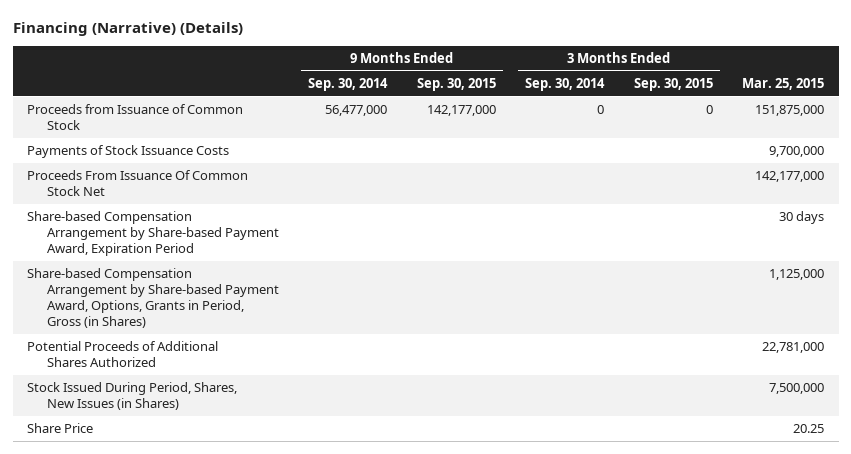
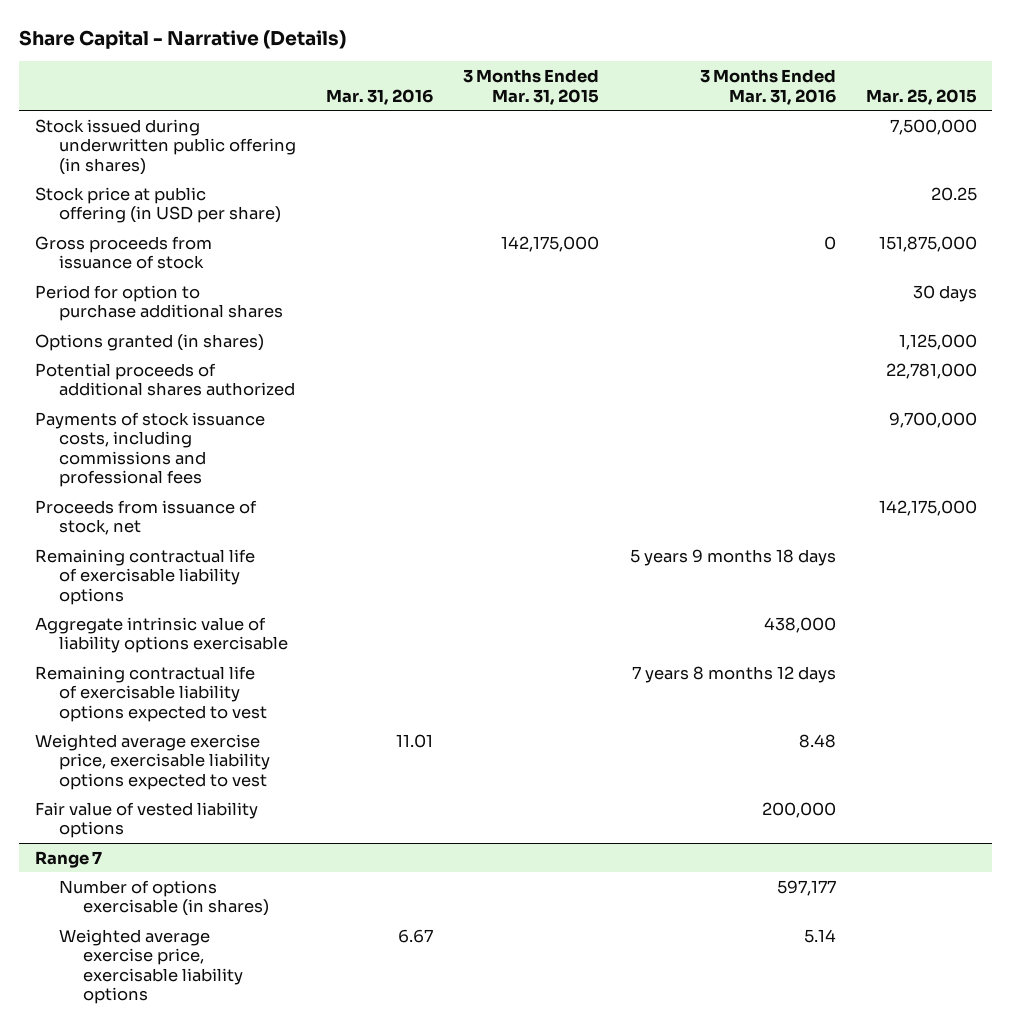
- Financing (Narrative) (Details)
+ Share Capital - Narrative (Details)
- | 9 Months Ended Sep. 30, 2014 | 9 Months Ended Sep. 30, 2015 | 3 Months Ended Sep. 30, 2014 | 3 Months Ended Sep. 30, 2015 | Mar. 25, 2015
+ | Mar. 31, 2016 | 3 Months Ended Mar. 31, 2015 | 3 Months Ended Mar. 31, 2016 | Mar. 25, 2015
- Proceeds from Issuance of Common Stock | 56,477,000 | 142,177,000 | 0 | 0 | 151,875,000
- Payments of Stock Issuance Costs | | | | | 9,700,000
- Proceeds From Issuance Of Common Stock Net | | | | | 142,177,000
- Share-based Compensation Arrangement by Share-based Payment Award, Expiration Period | | | | | 30 days
- Share-based Compensation Arrangement by Share-based Payment Award, Options, Grants in Period, Gross (in Shares) | | | | | 1,125,000
- Potential Proceeds of Additional Shares Authorized | | | | | 22,781,000
- Stock Issued During Period, Shares, New Issues (in Shares) | | | | | 7,500,000
- Share Price | | | | | 20.25
+ Stock issued during underwritten public offering (in shares) | | | | 7,500,000
+ Stock price at public offering (in USD per share) | | | | 20.25
+ Gross proceeds from issuance of stock | | 142,175,000 | 0 | 151,875,000
+ Period for option to purchase additional shares | | | | 30 days
+ Options granted (in shares) | | | | 1,125,000
+ Potential proceeds of additional shares authorized | | | | 22,781,000
+ Payments of stock issuance costs, including commissions and professional fees | | | | 9,700,000
+ Proceeds from issuance of stock, net | | | | 142,175,000
+ Remaining contractual life of exercisable liability options | | | 5 years 9 months 18 days |
+ Aggregate intrinsic value of liability options exercisable | | | 438,000 |
+ Remaining contractual life of exercisable liability options expected to vest | | | 7 years 8 months 12 days |
+ Weighted average exercise price, exercisable liability options expected to vest | 11.01 | | 8.48 |
+ Fair value of vested liability options | | | 200,000 |
+ Range 7
+ Number of options exercisable (in shares) | | | 597,177 |
+ Weighted average exercise price, exercisable liability options | 6.67 | | 5.14 |

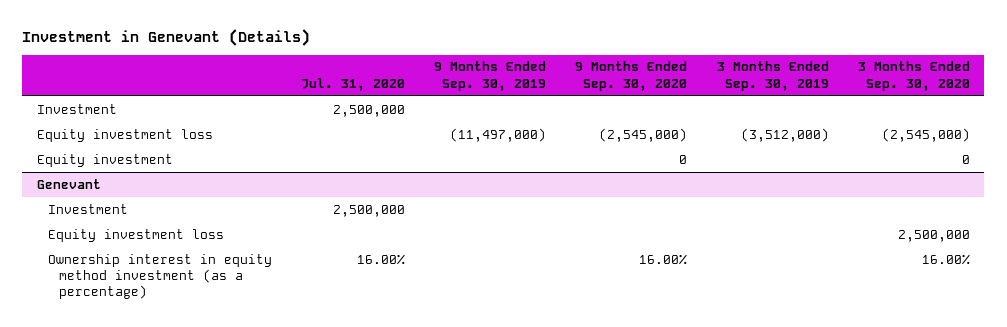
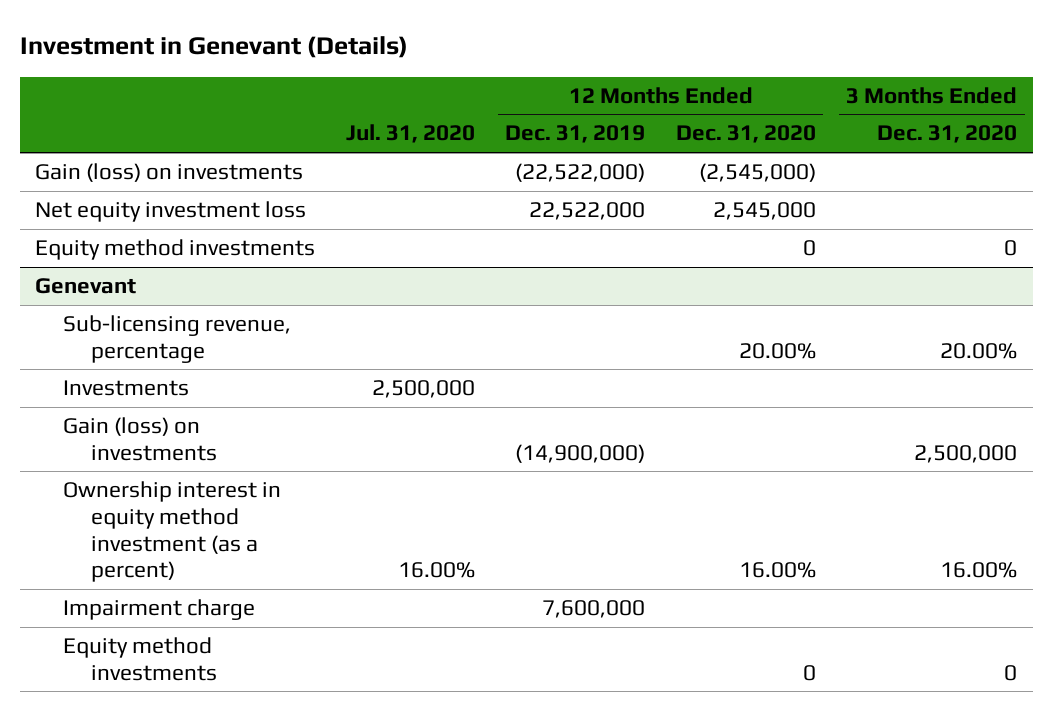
- | Jul. 31, 2020 | 9 Months Ended Sep. 30, 2019 | 9 Months Ended Sep. 30, 2020 | 3 Months Ended Sep. 30, 2019 | 3 Months Ended Sep. 30, 2020
+ | Jul. 31, 2020 | 12 Months Ended Dec. 31, 2019 | 12 Months Ended Dec. 31, 2020 | 3 Months Ended Dec. 31, 2020
- Investment | 2,500,000 | | | |
- Equity investment loss | | (11,497,000) | (2,545,000) | (3,512,000) | (2,545,000)
- Equity investment | | | 0 | | 0
+ Gain (loss) on investments | | (22,522,000) | (2,545,000) |
+ Net equity investment loss | | 22,522,000 | 2,545,000 |
+ Equity method investments | | | 0 | 0
@ Genevant
- Investment | 2,500,000 | | | |
- Equity investment loss | | | | | 2,500,000
- Ownership interest in equity method investment (as a percentage) | 16.00% | | 16.00% | | 16.00%
+ Sub-licensing revenue, percentage | | | 20.00% | 20.00%
+ Investments | 2,500,000 | | |
+ Gain (loss) on investments | | (14,900,000) | | 2,500,000
+ Ownership interest in equity method investment (as a percent) | 16.00% | | 16.00% | 16.00%
+ Impairment charge | | 7,600,000 | |
+ Equity method investments | | | 0 | 0

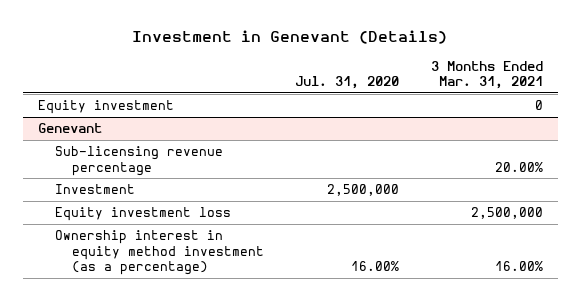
- | Jul. 31, 2020 | 12 Months Ended Dec. 31, 2019 | 12 Months Ended Dec. 31, 2020 | 3 Months Ended Dec. 31, 2020
+ | Jul. 31, 2020 | 3 Months Ended Mar. 31, 2021
- Gain (loss) on investments | | (22,522,000) | (2,545,000) |
- Net equity investment loss | | 22,522,000 | 2,545,000 |
- Equity method investments | | | 0 | 0
+ Equity investment | | 0
@ Genevant
- Sub-licensing revenue, percentage | | | 20.00% | 20.00%
- Investments | 2,500,000 | | |
- Gain (loss) on investments | | (14,900,000) | | 2,500,000
- Ownership interest in equity method investment (as a percent) | 16.00% | | 16.00% | 16.00%
- Impairment charge | | 7,600,000 | |
- Equity method investments | | | 0 | 0
+ Sub-licensing revenue percentage | | 20.00%
+ Investment | 2,500,000 |
+ Equity investment loss | | 2,500,000
+ Ownership interest in equity method investment (as a percentage) | 16.00% | 16.00%

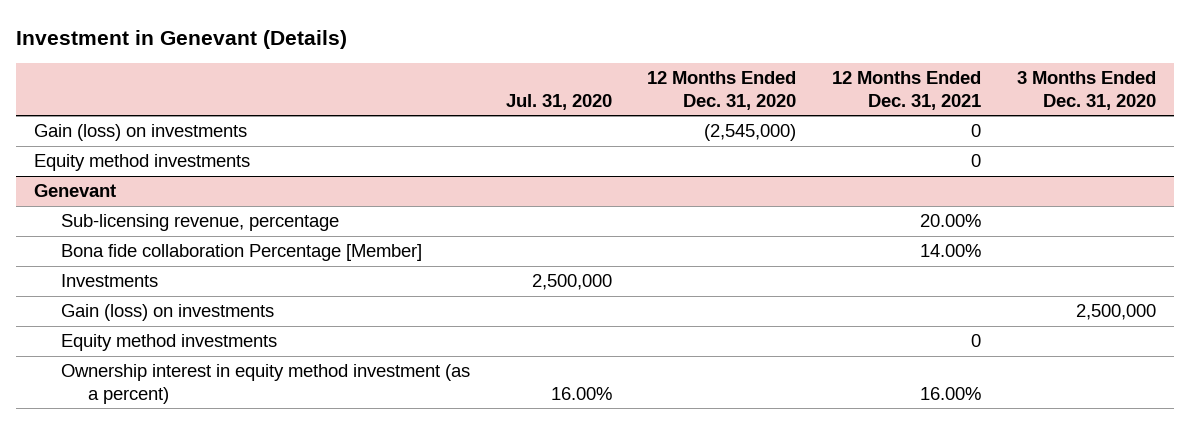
- | Jul. 31, 2020 | 3 Months Ended Mar. 31, 2021
+ | Jul. 31, 2020 | 12 Months Ended Dec. 31, 2020 | 12 Months Ended Dec. 31, 2021 | 3 Months Ended Dec. 31, 2020
- Equity investment | | 0
+ Gain (loss) on investments | | (2,545,000) | 0 |
+ Equity method investments | | | 0 |
@ Genevant
- Sub-licensing revenue percentage | | 20.00%
- Investment | 2,500,000 |
- Equity investment loss | | 2,500,000
- Ownership interest in equity method investment (as a percentage) | 16.00% | 16.00%
+ Sub-licensing revenue, percentage | | | 20.00% |
+ Bona fide collaboration Percentage [Member] | | | 14.00% |
+ Investments | 2,500,000 | | |
+ Gain (loss) on investments | | | | 2,500,000
+ Equity method investments | | | 0 |
+ Ownership interest in equity method investment (as a percent) | 16.00% | | 16.00% |

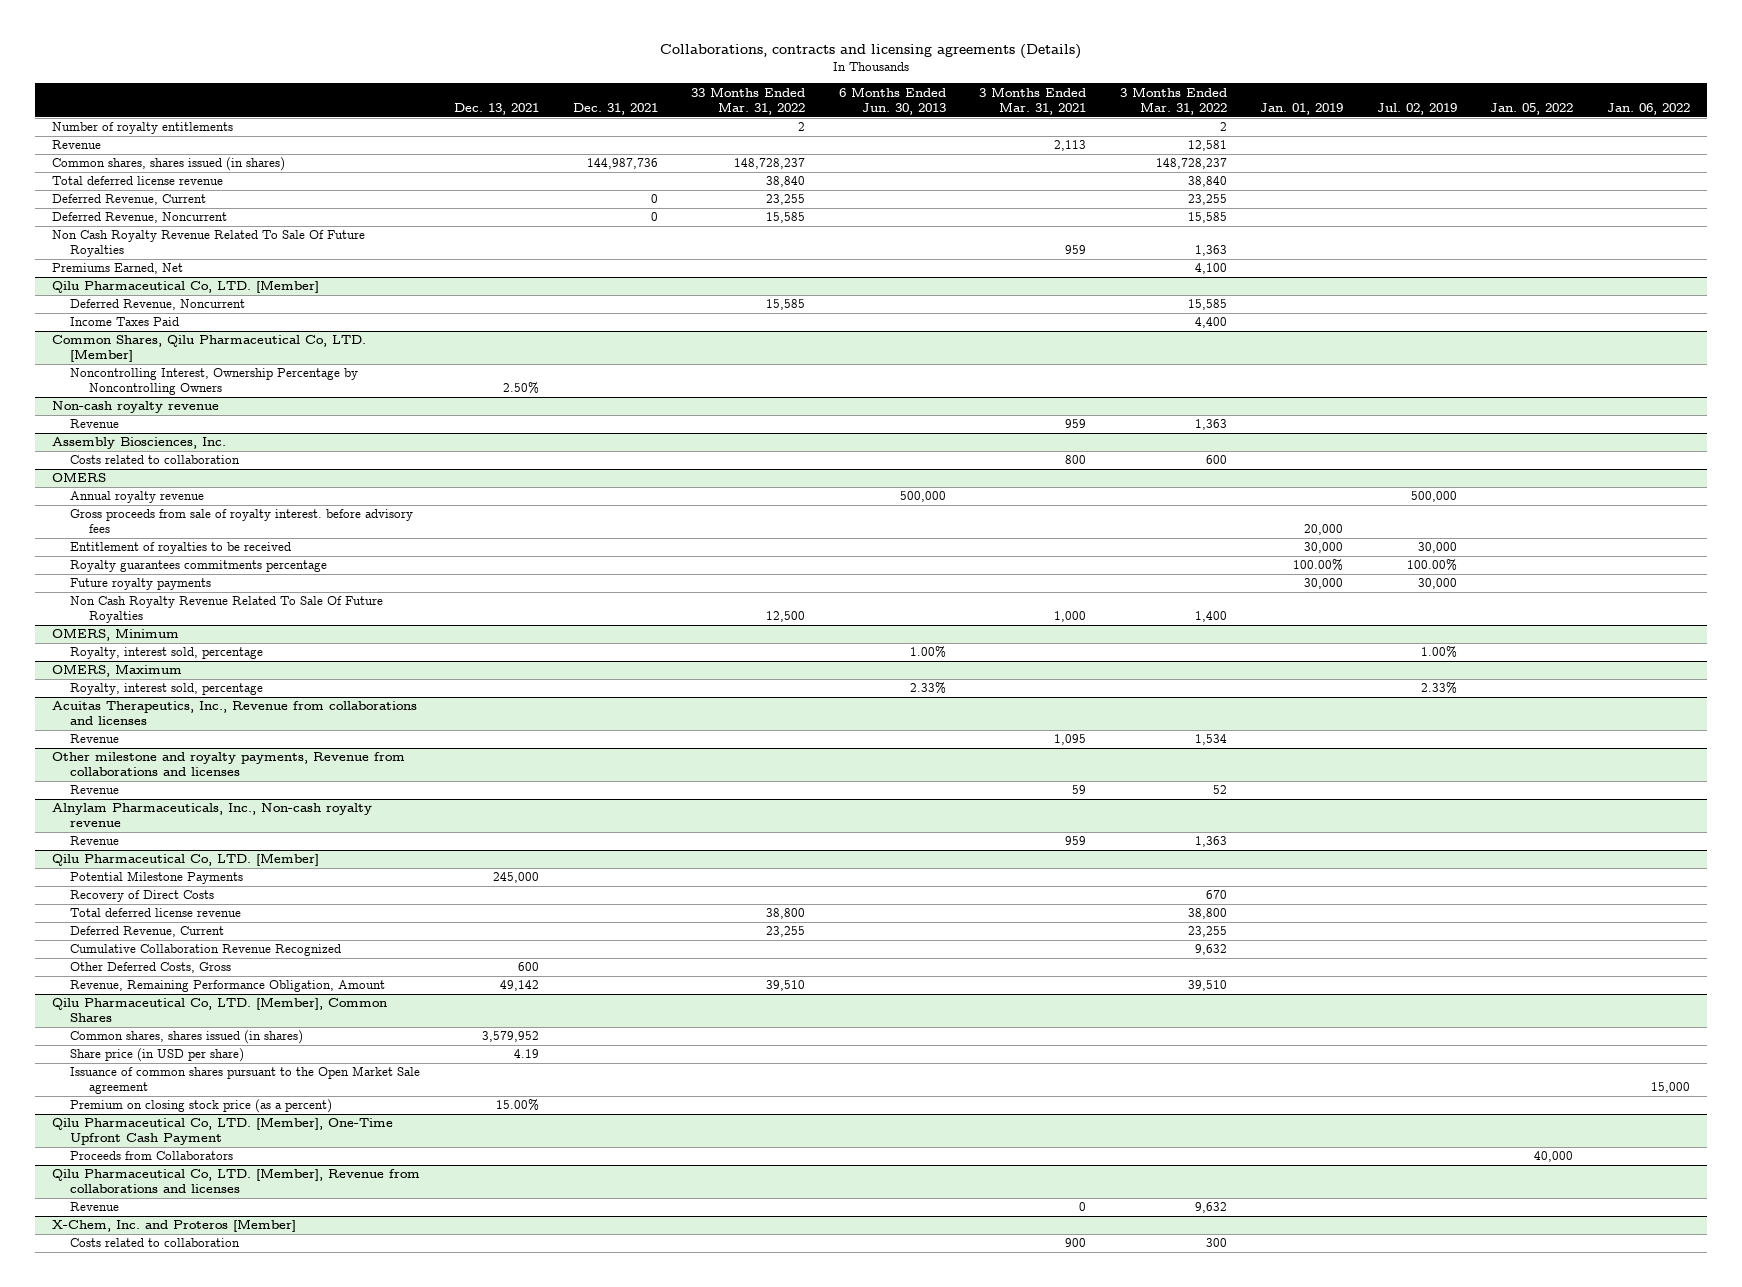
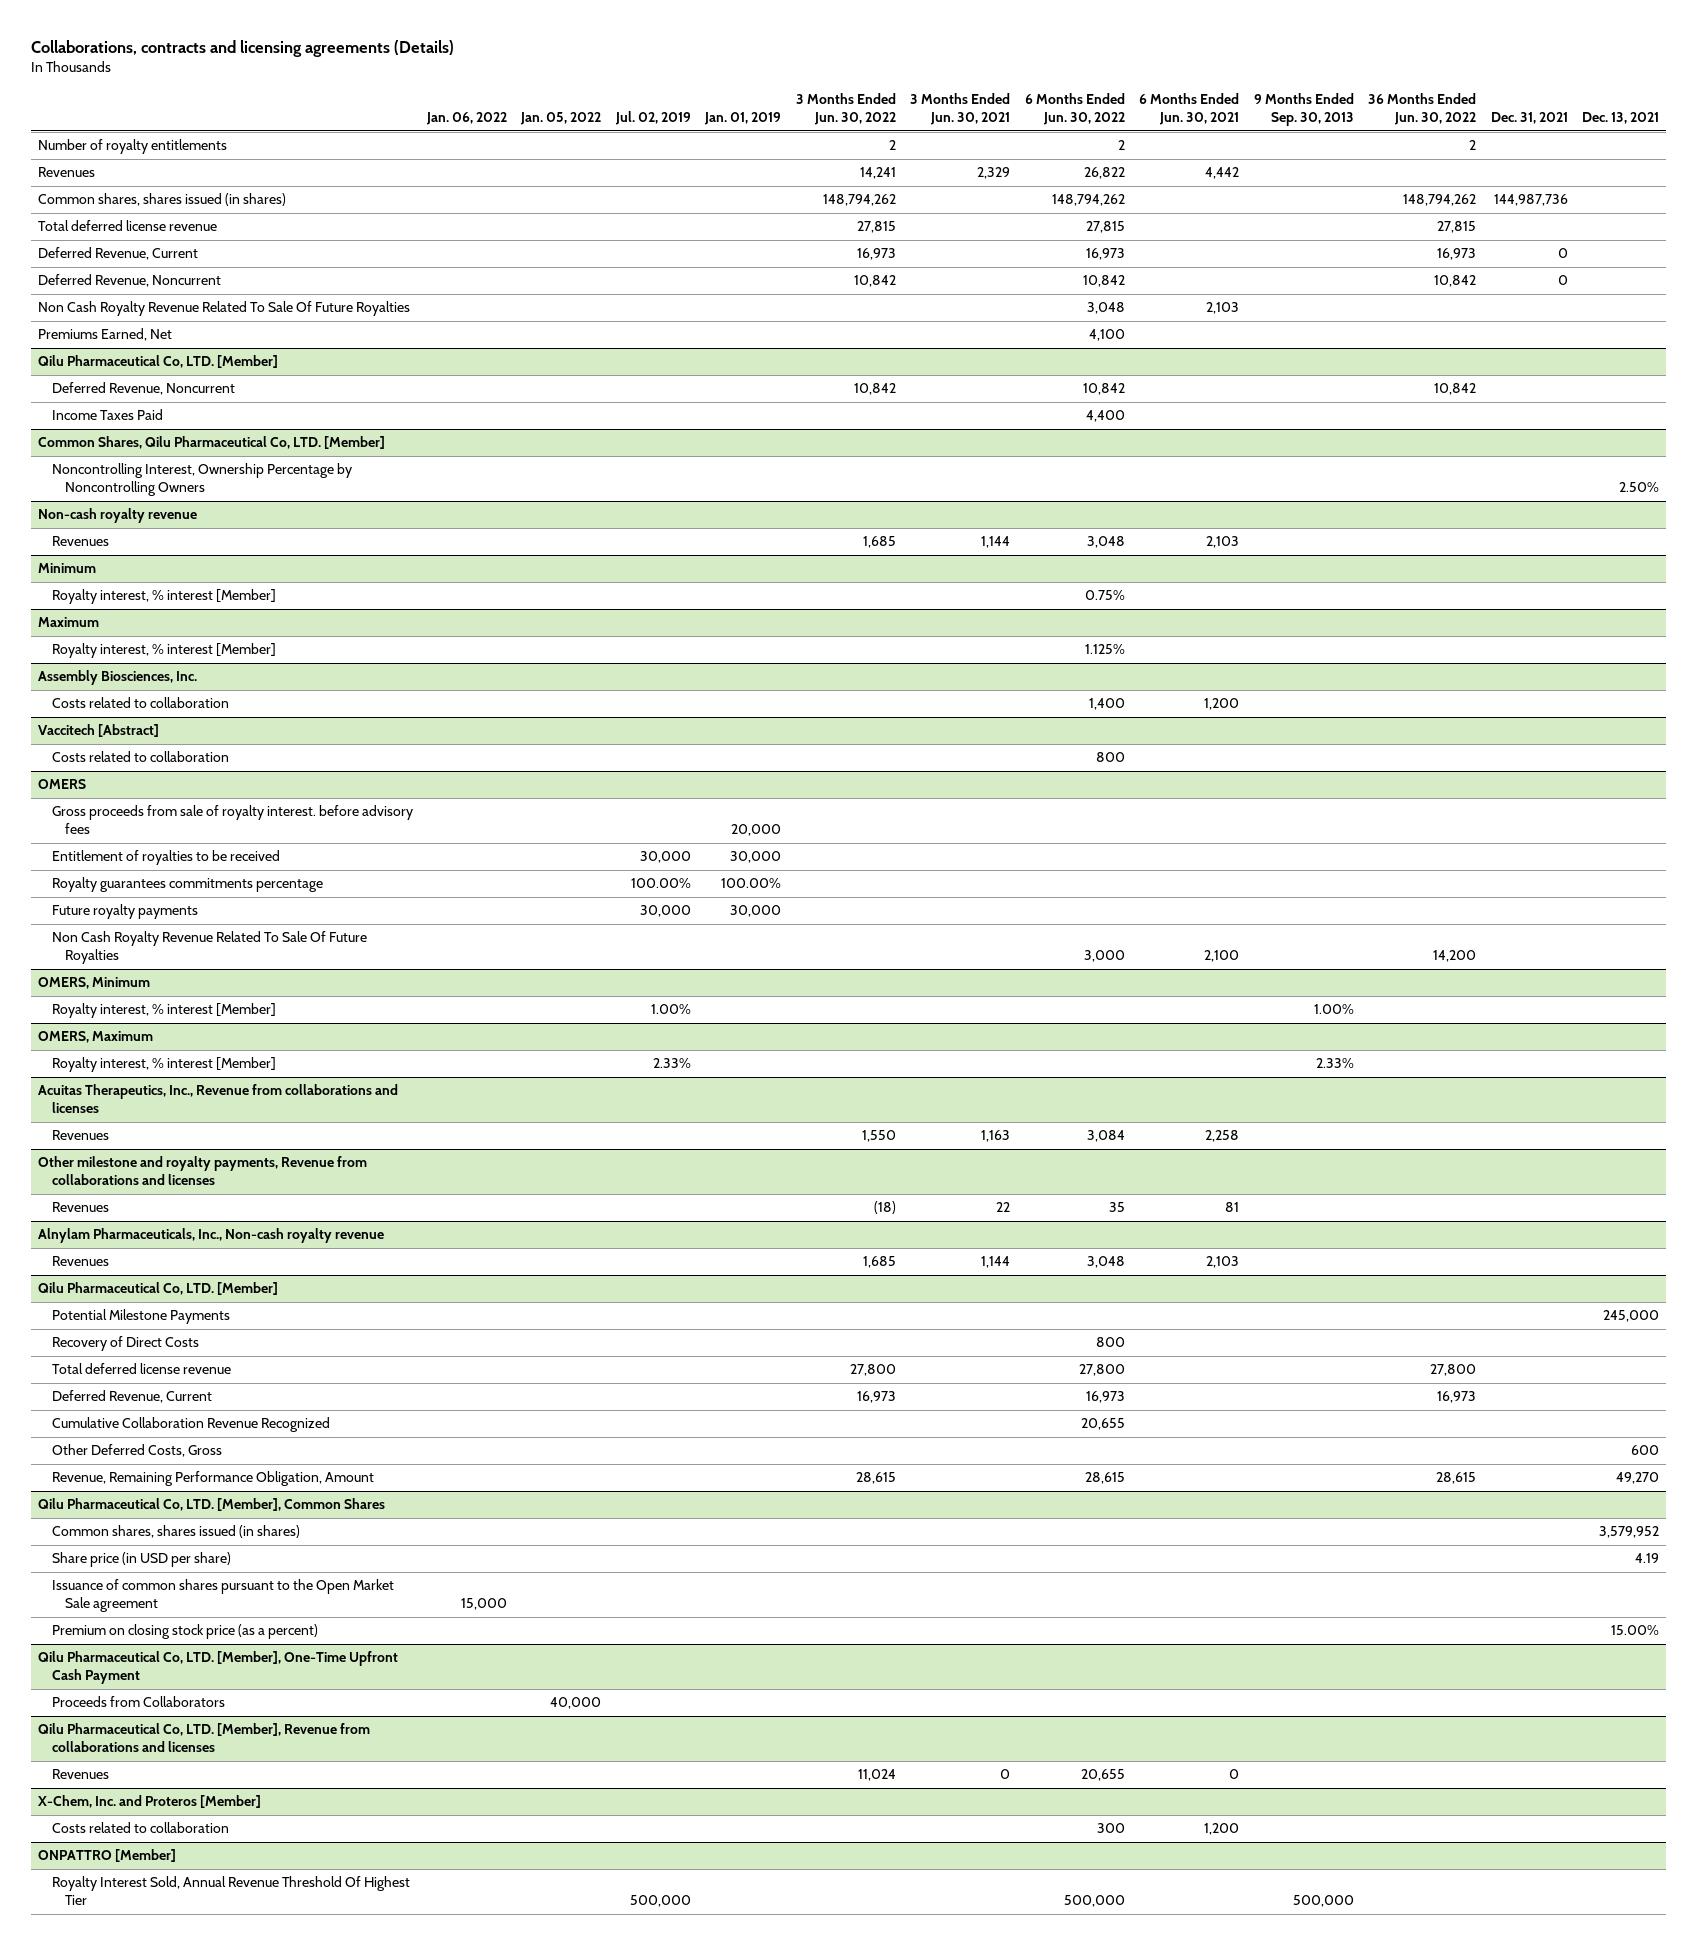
- | Dec. 13, 2021 | Dec. 31, 2021 | 33 Months Ended Mar. 31, 2022 | 6 Months Ended Jun. 30, 2013 | 3 Months Ended Mar. 31, 2021 | 3 Months Ended Mar. 31, 2022 | Jan. 01, 2019 | Jul. 02, 2019 | Jan. 05, 2022 | Jan. 06, 2022
+ | Jan. 06, 2022 | Jan. 05, 2022 | Jul. 02, 2019 | Jan. 01, 2019 | 3 Months Ended Jun. 30, 2022 | 3 Months Ended Jun. 30, 2021 | 6 Months Ended Jun. 30, 2022 | 6 Months Ended Jun. 30, 2021 | 9 Months Ended Sep. 30, 2013 | 36 Months Ended Jun. 30, 2022 | Dec. 31, 2021 | Dec. 13, 2021
- Revenue | | | | | 2,113 | 12,581 | | | |
+ Revenues | | | | | 14,241 | 2,329 | 26,822 | 4,442 | | | |
@ Non-cash royalty revenue
- Revenue | | | | | 959 | 1,363 | | | |
+ Revenues | | | | | 1,685 | 1,144 | 3,048 | 2,103 | | | |
+ Minimum
+ Royalty interest, % interest [Member] | | | | | | | 0.75% | | | | |
+ Maximum
+ Royalty interest, % interest [Member] | | | | | | | 1.125% | | | | |
+ Vaccitech [Abstract]
+ Costs related to collaboration | | | | | | | 800 | | | | |
@ OMERS
- Annual royalty revenue | | | | 500,000 | | | | 500,000 | |
@ OMERS, Minimum
- Royalty, interest sold, percentage | | | | 1.00% | | | | 1.00% | |
+ Royalty interest, % interest [Member] | | | 1.00% | | | | | | 1.00% | | |
@ OMERS, Maximum
- Royalty, interest sold, percentage | | | | 2.33% | | | | 2.33% | |
+ Royalty interest, % interest [Member] | | | 2.33% | | | | | | 2.33% | | |
@ Acuitas Therapeutics, Inc., Revenue from collaborations and licenses
- Revenue | | | | | 1,095 | 1,534 | | | |
+ Revenues | | | | | 1,550 | 1,163 | 3,084 | 2,258 | | | |
@ Other milestone and royalty payments, Revenue from collaborations and licenses
- Revenue | | | | | 59 | 52 | | | |
+ Revenues | | | | | (18) | 22 | 35 | 81 | | | |
@ Alnylam Pharmaceuticals, Inc., Non-cash royalty revenue
- Revenue | | | | | 959 | 1,363 | | | |
+ Revenues | | | | | 1,685 | 1,144 | 3,048 | 2,103 | | | |
@ Qilu Pharmaceutical Co, LTD. [Member]
- Revenue, Remaining Performance Obligation, Amount | 49,142 | | 39,510 | | | 39,510 | | | |
+ Revenue, Remaining Performance Obligation, Amount | | | | | 28,615 | | 28,615 | | | 28,615 | | 49,270
@ Qilu Pharmaceutical Co, LTD. [Member], Revenue from collaborations and licenses
- Revenue | | | | | 0 | 9,632 | | | |
+ Revenues | | | | | 11,024 | 0 | 20,655 | 0 | | | |
+ ONPATTRO [Member]
+ Royalty Interest Sold, Annual Revenue Threshold Of Highest Tier | | | 500,000 | | | | 500,000 | | 500,000 | | |

